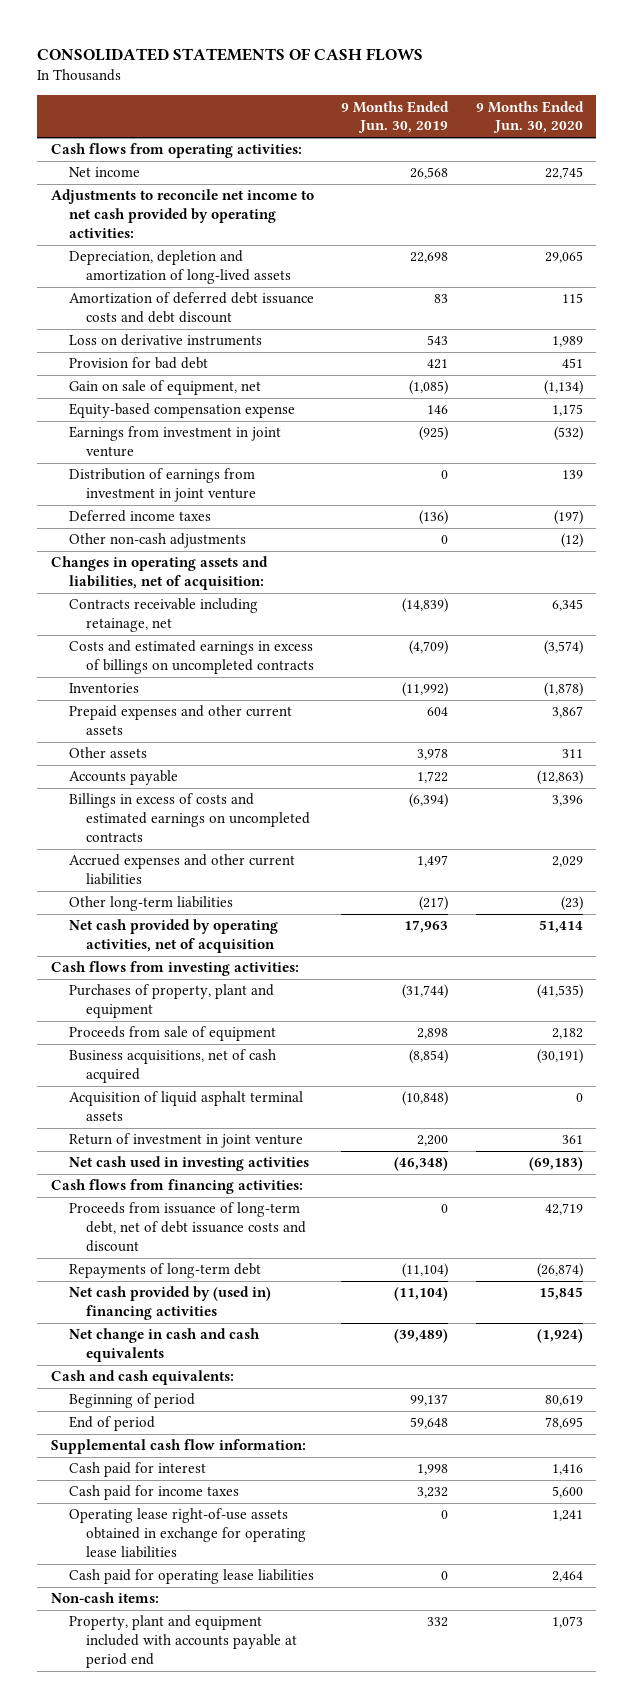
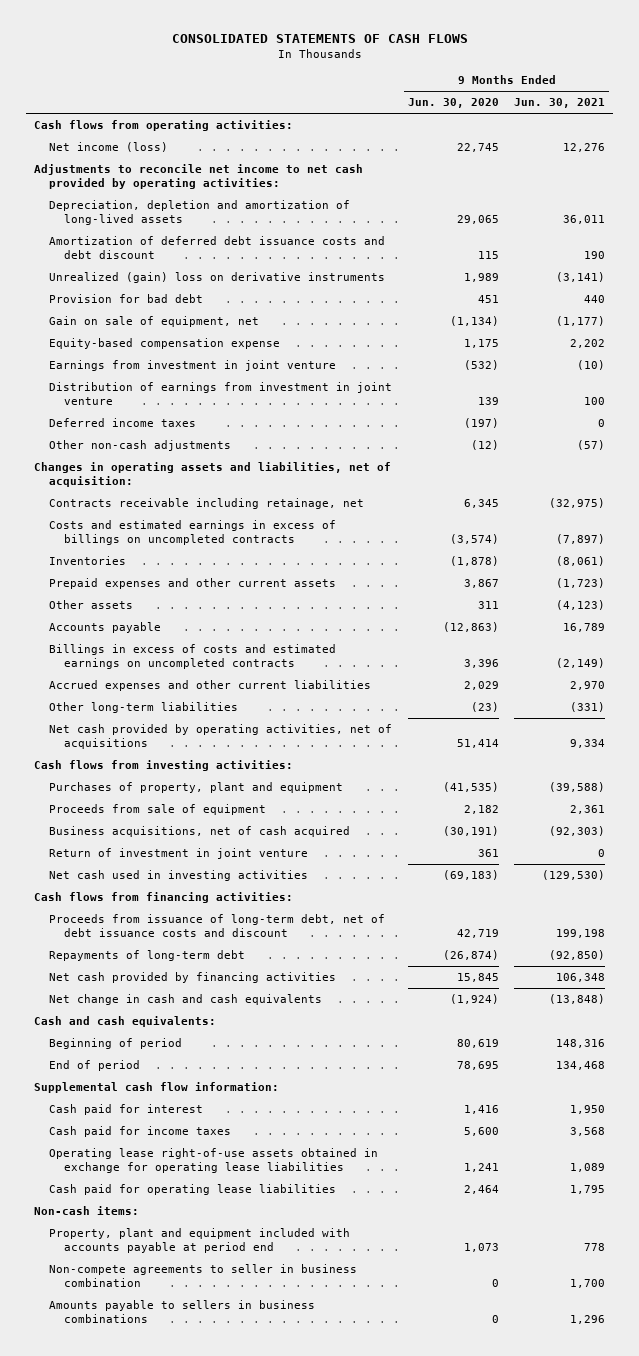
- | 9 Months Ended Jun. 30, 2019 | 9 Months Ended Jun. 30, 2020
+ | 9 Months Ended Jun. 30, 2020 | 9 Months Ended Jun. 30, 2021
- Net income | 26,568 | 22,745
+ Net income (loss) | 22,745 | 12,276
- Loss on derivative instruments | 543 | 1,989
+ Unrealized (gain) loss on derivative instruments | 1,989 | (3,141)
- Net cash provided by operating activities, net of acquisition | 17,963 | 51,414
+ Net cash provided by operating activities, net of acquisitions | 51,414 | 9,334
- Acquisition of liquid asphalt terminal assets | (10,848) | 0
- Net cash provided by (used in) financing activities | (11,104) | 15,845
+ Net cash provided by financing activities | 15,845 | 106,348
+ Non-compete agreements to seller in business combination | 0 | 1,700
+ Amounts payable to sellers in business combinations | 0 | 1,296

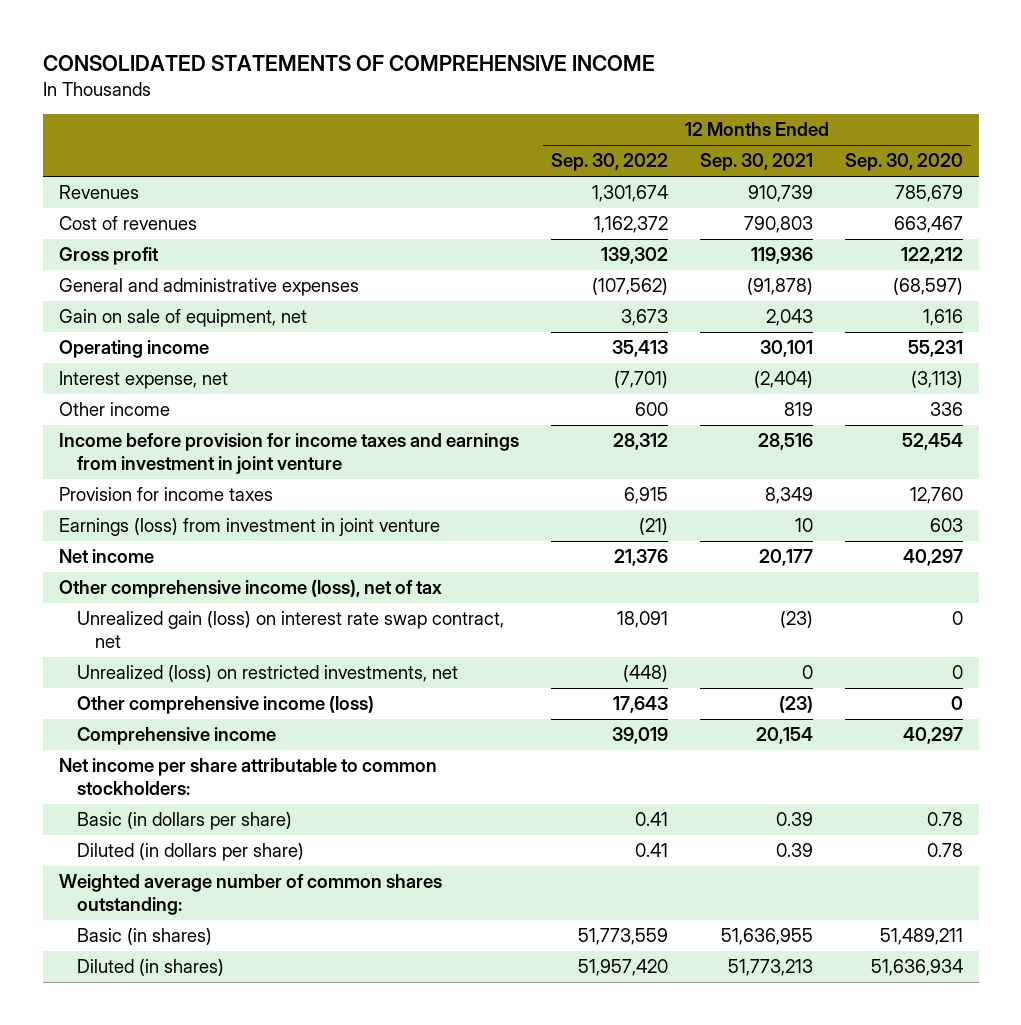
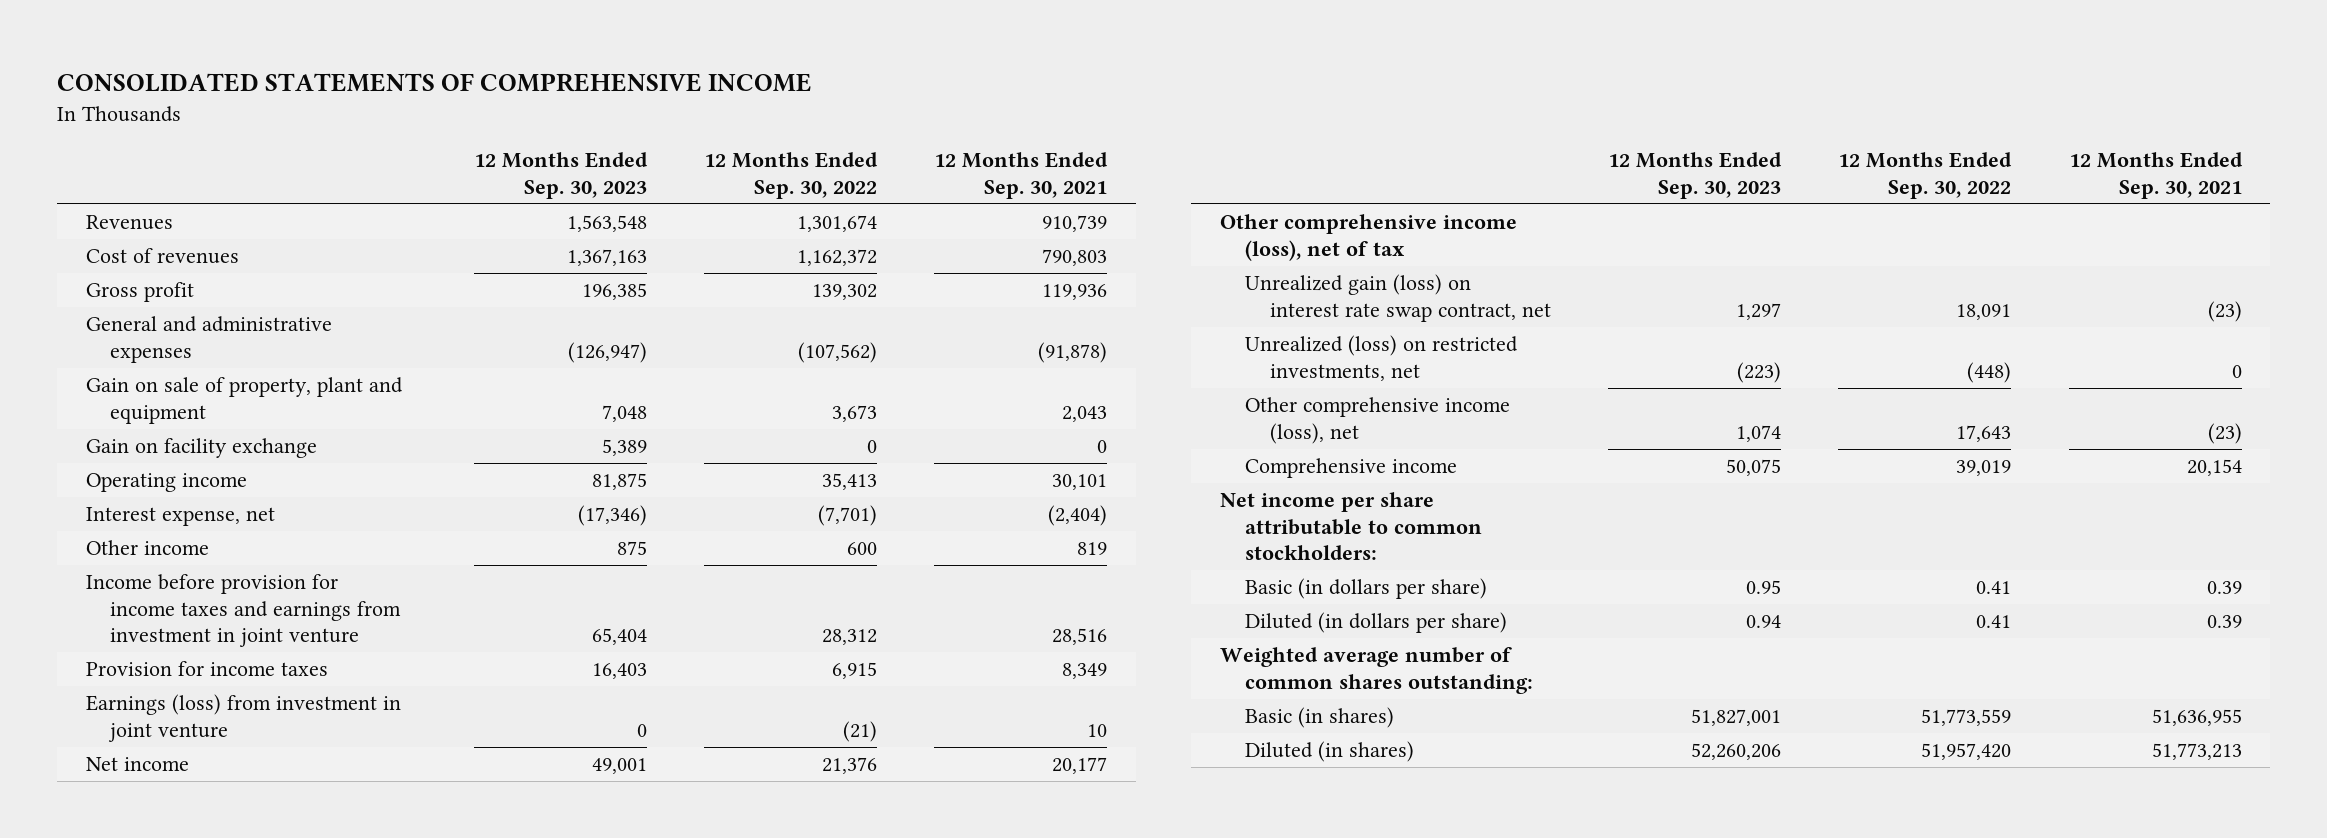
- | 12 Months Ended Sep. 30, 2022 | 12 Months Ended Sep. 30, 2021 | 12 Months Ended Sep. 30, 2020
+ | 12 Months Ended Sep. 30, 2023 | 12 Months Ended Sep. 30, 2022 | 12 Months Ended Sep. 30, 2021
- Gain on sale of equipment, net | 3,673 | 2,043 | 1,616
+ Gain on sale of property, plant and equipment | 7,048 | 3,673 | 2,043
+ Gain on facility exchange | 5,389 | 0 | 0
- Other comprehensive income (loss) | 17,643 | (23) | 0
+ Other comprehensive income (loss), net | 1,074 | 17,643 | (23)

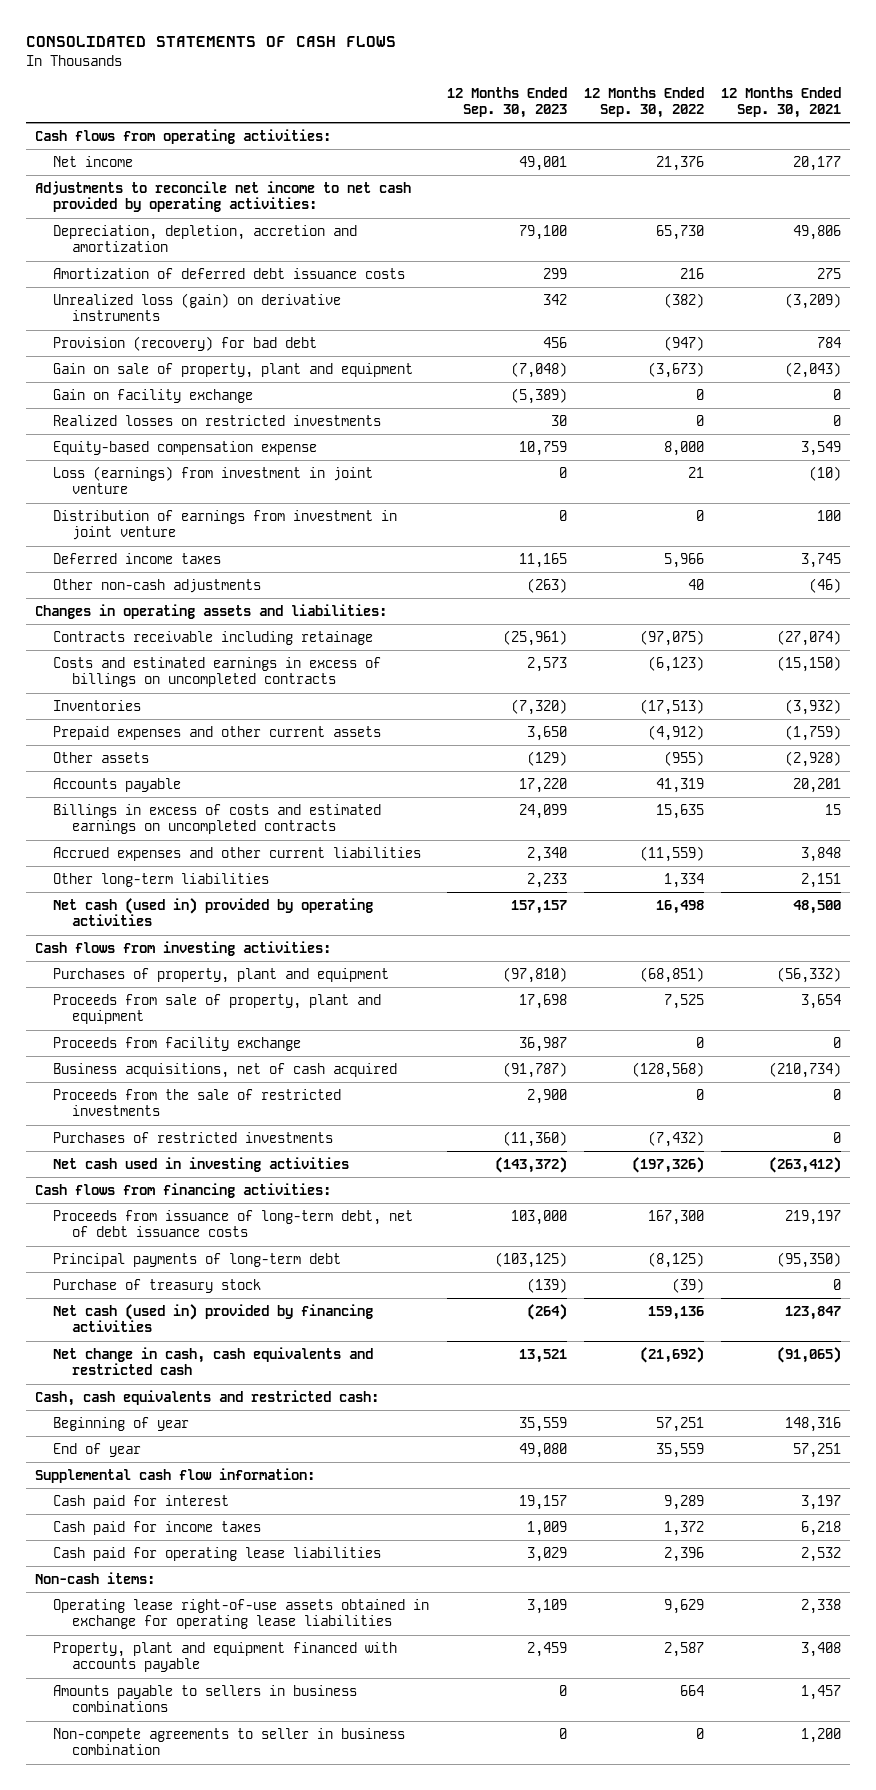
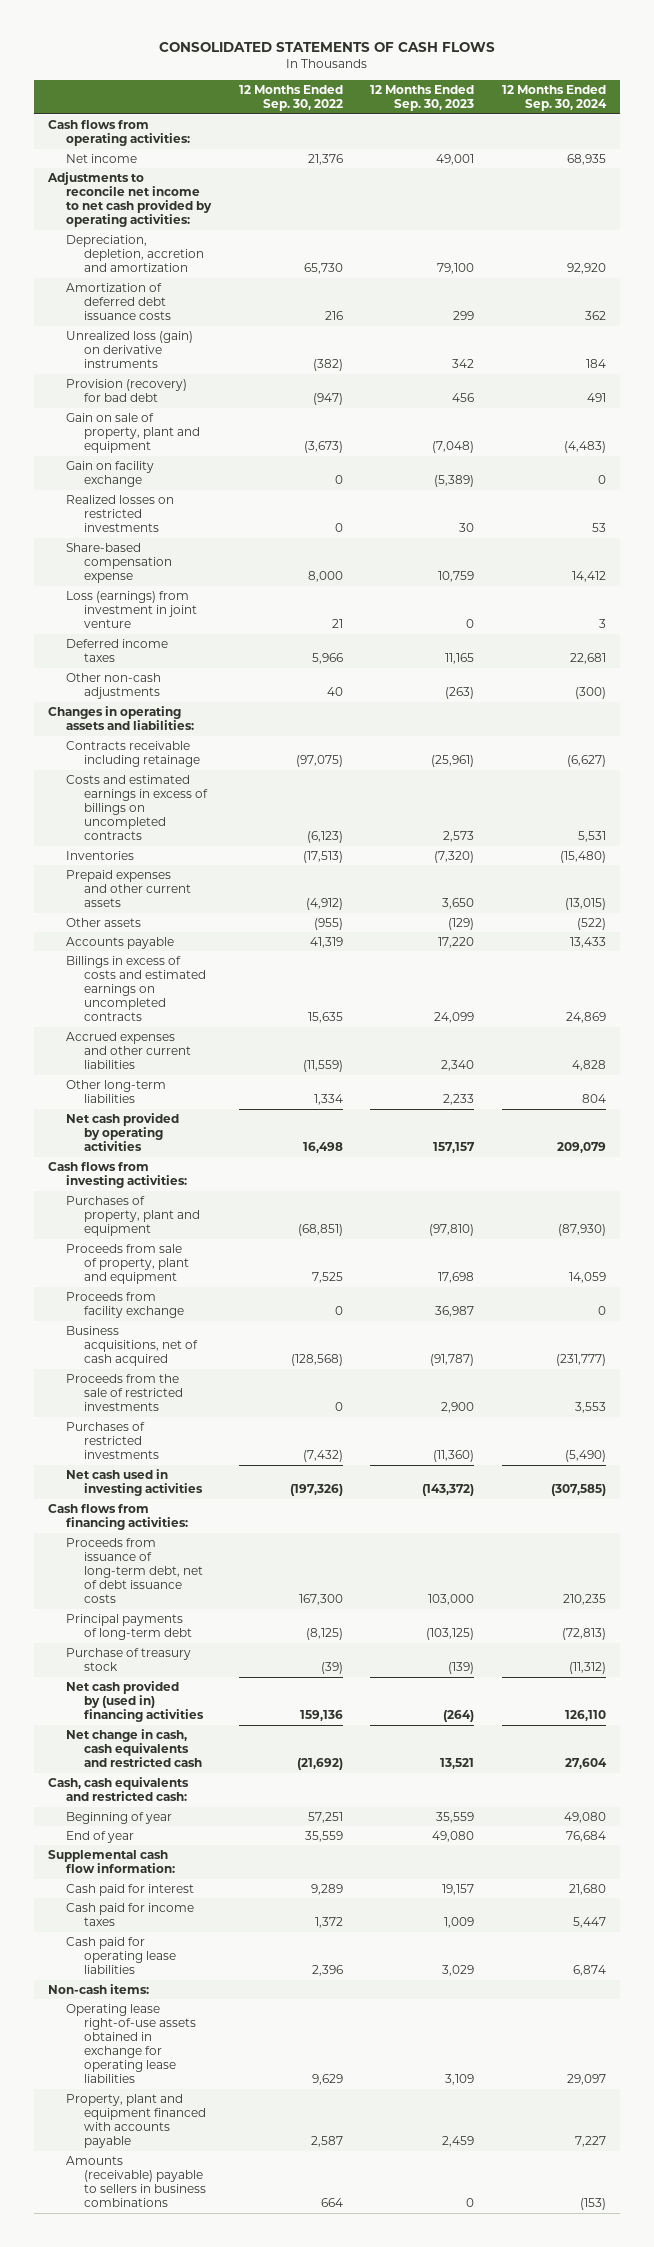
- | 12 Months Ended Sep. 30, 2023 | 12 Months Ended Sep. 30, 2022 | 12 Months Ended Sep. 30, 2021
+ | 12 Months Ended Sep. 30, 2022 | 12 Months Ended Sep. 30, 2023 | 12 Months Ended Sep. 30, 2024
- Equity-based compensation expense | 10,759 | 8,000 | 3,549
+ Share-based compensation expense | 8,000 | 10,759 | 14,412
- Distribution of earnings from investment in joint venture | 0 | 0 | 100
- Net cash (used in) provided by operating activities | 157,157 | 16,498 | 48,500
+ Net cash provided by operating activities | 16,498 | 157,157 | 209,079
- Net cash (used in) provided by financing activities | (264) | 159,136 | 123,847
+ Net cash provided by (used in) financing activities | 159,136 | (264) | 126,110
- Amounts payable to sellers in business combinations | 0 | 664 | 1,457
- Non-compete agreements to seller in business combination | 0 | 0 | 1,200
+ Amounts (receivable) payable to sellers in business combinations | 664 | 0 | (153)

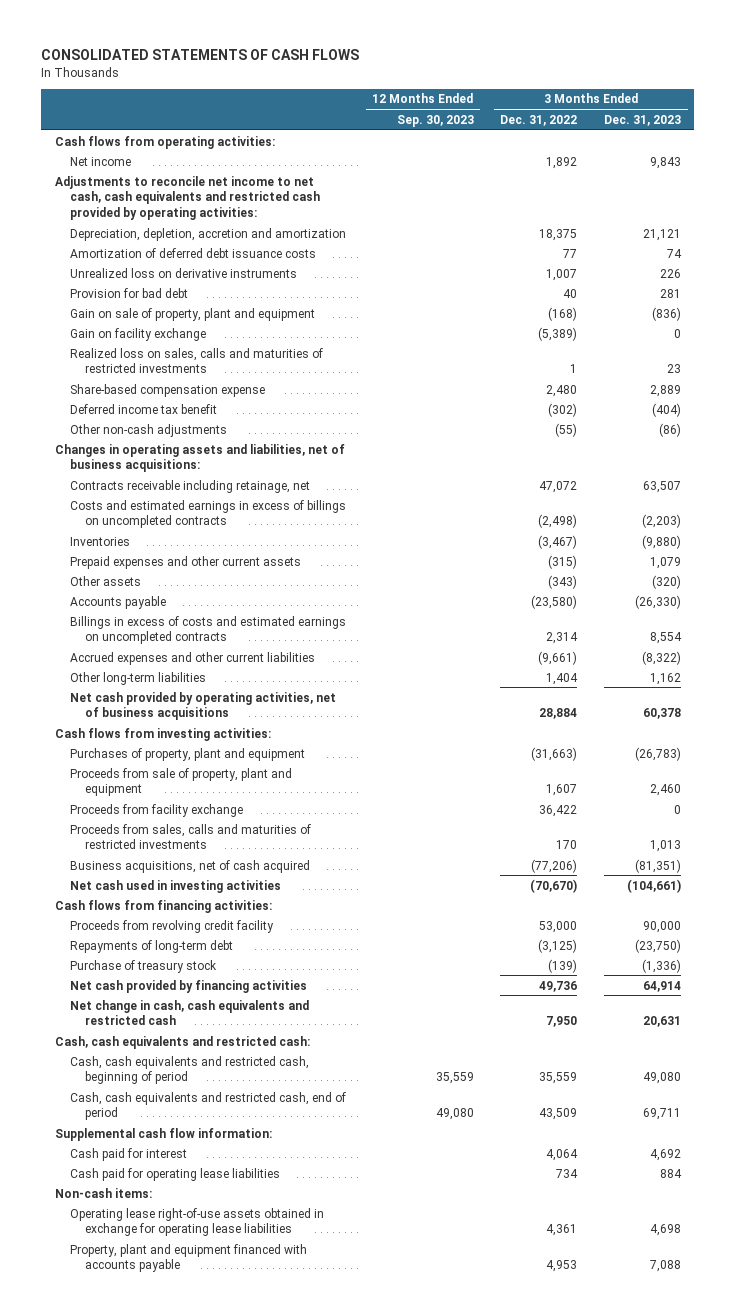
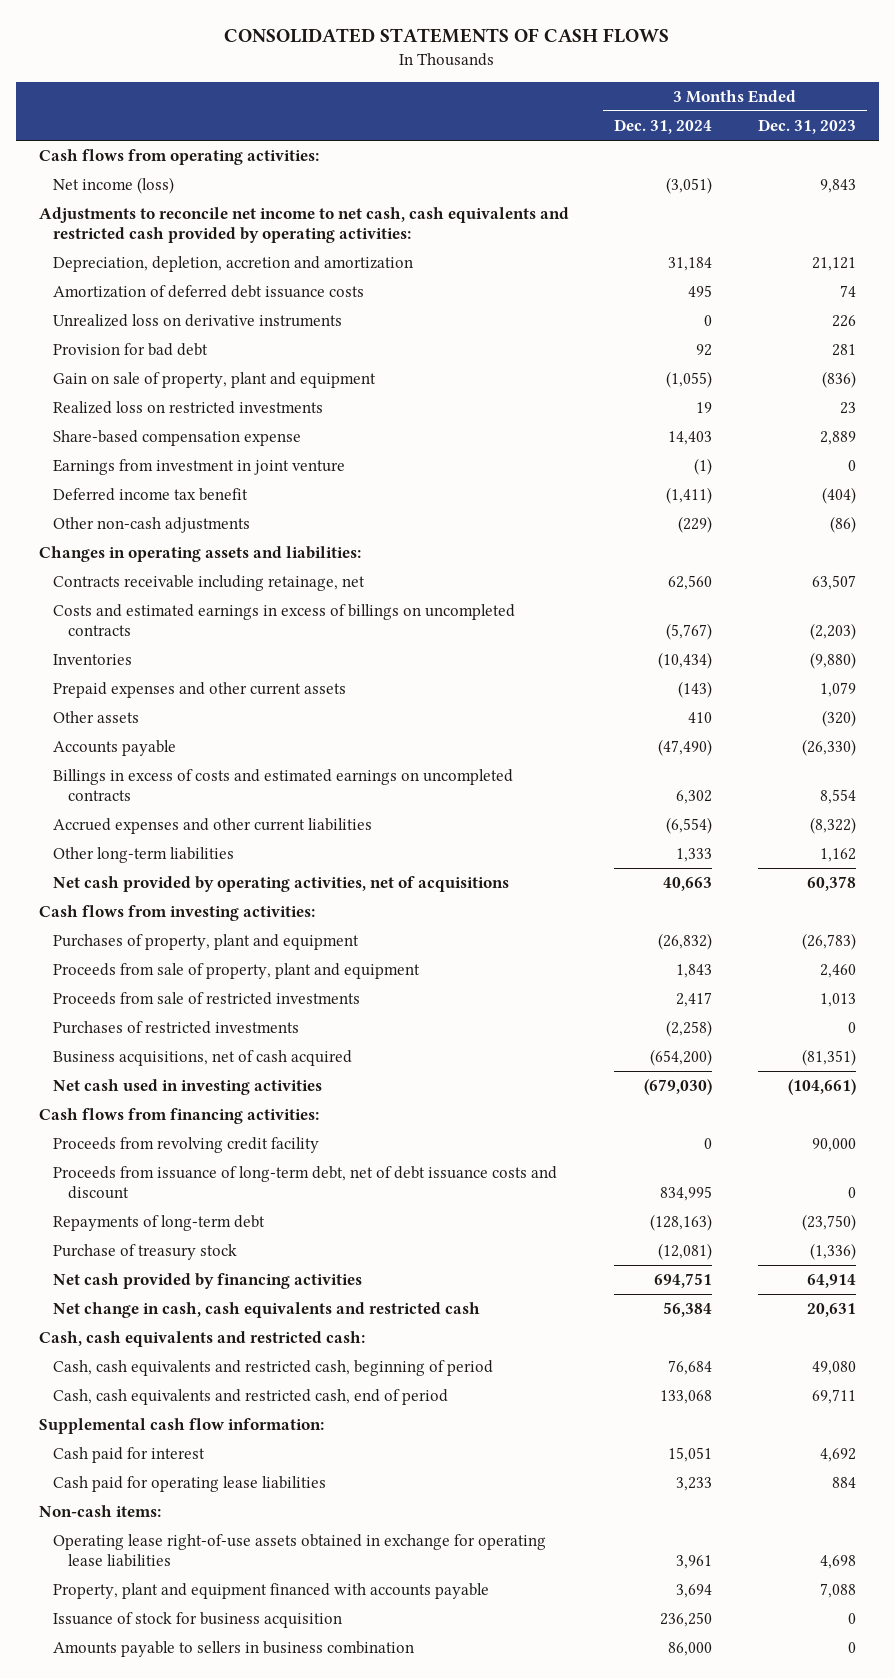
- | 12 Months Ended Sep. 30, 2023 | 3 Months Ended Dec. 31, 2022 | 3 Months Ended Dec. 31, 2023
+ | 3 Months Ended Dec. 31, 2024 | 3 Months Ended Dec. 31, 2023
- Net income | | 1,892 | 9,843
+ Net income (loss) | (3,051) | 9,843
- Gain on facility exchange | | (5,389) | 0
- Realized loss on sales, calls and maturities of restricted investments | | 1 | 23
+ Realized loss on restricted investments | 19 | 23
+ Earnings from investment in joint venture | (1) | 0
- Changes in operating assets and liabilities, net of business acquisitions:
+ Changes in operating assets and liabilities:
- Net cash provided by operating activities, net of business acquisitions | | 28,884 | 60,378
+ Net cash provided by operating activities, net of acquisitions | 40,663 | 60,378
- Proceeds from facility exchange | | 36,422 | 0
- Proceeds from sales, calls and maturities of restricted investments | | 170 | 1,013
+ Proceeds from sale of restricted investments | 2,417 | 1,013
+ Purchases of restricted investments | (2,258) | 0
+ Proceeds from issuance of long-term debt, net of debt issuance costs and discount | 834,995 | 0
+ Issuance of stock for business acquisition | 236,250 | 0
+ Amounts payable to sellers in business combination | 86,000 | 0

